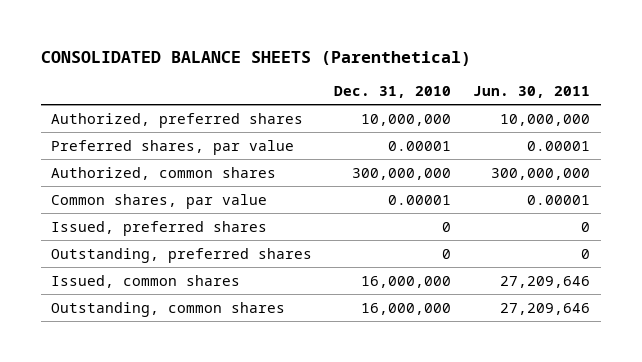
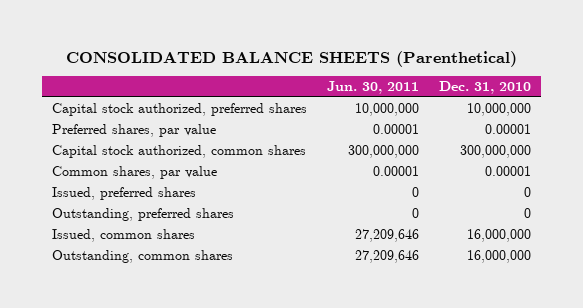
- | Dec. 31, 2010 | Jun. 30, 2011
+ | Jun. 30, 2011 | Dec. 31, 2010
- Authorized, preferred shares | 10,000,000 | 10,000,000
+ Capital stock authorized, preferred shares | 10,000,000 | 10,000,000
- Authorized, common shares | 300,000,000 | 300,000,000
+ Capital stock authorized, common shares | 300,000,000 | 300,000,000

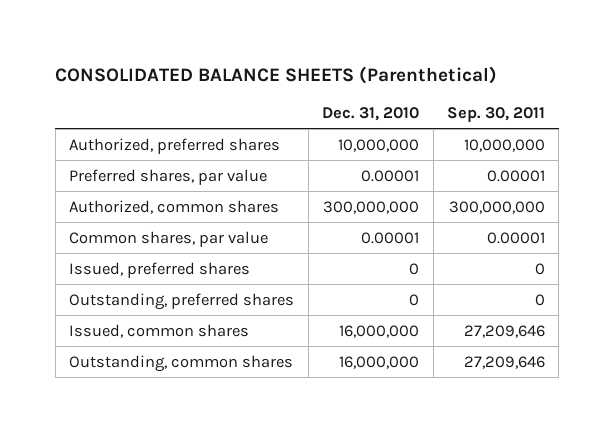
- | Jun. 30, 2011 | Dec. 31, 2010
+ | Dec. 31, 2010 | Sep. 30, 2011
- Capital stock authorized, preferred shares | 10,000,000 | 10,000,000
+ Authorized, preferred shares | 10,000,000 | 10,000,000
- Capital stock authorized, common shares | 300,000,000 | 300,000,000
+ Authorized, common shares | 300,000,000 | 300,000,000

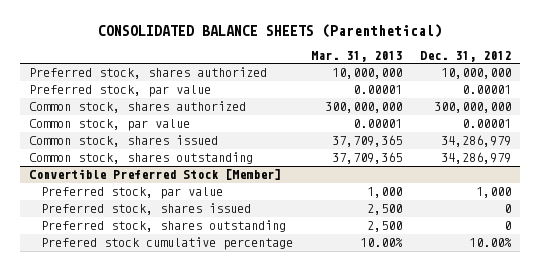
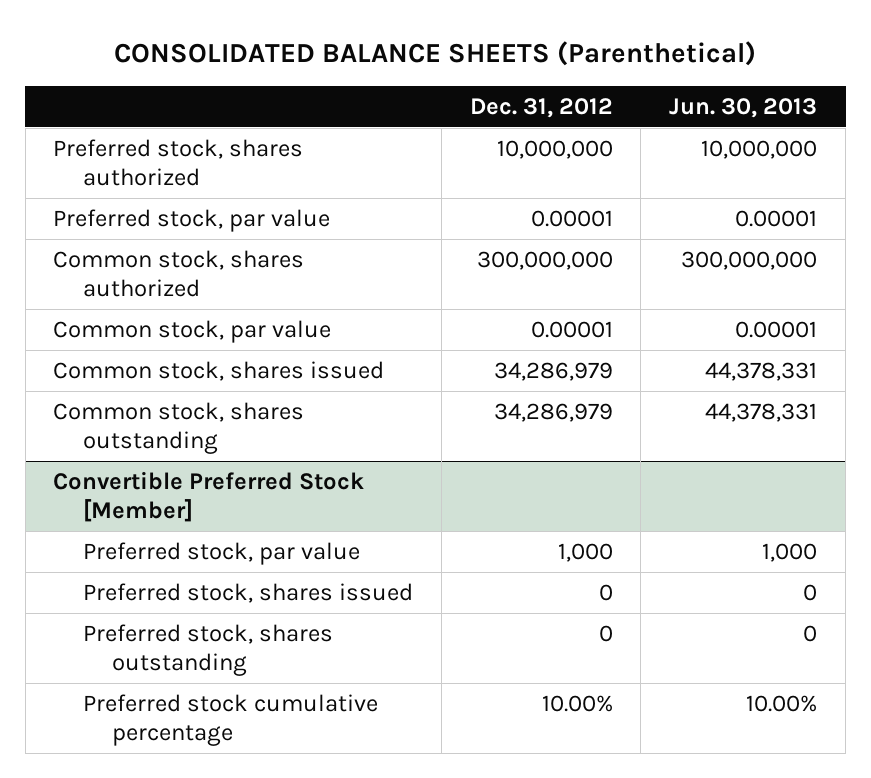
- | Mar. 31, 2013 | Dec. 31, 2012
+ | Dec. 31, 2012 | Jun. 30, 2013
@ Convertible Preferred Stock [Member]
- Prefered stock cumulative percentage | 10.00% | 10.00%
+ Preferred stock cumulative percentage | 10.00% | 10.00%

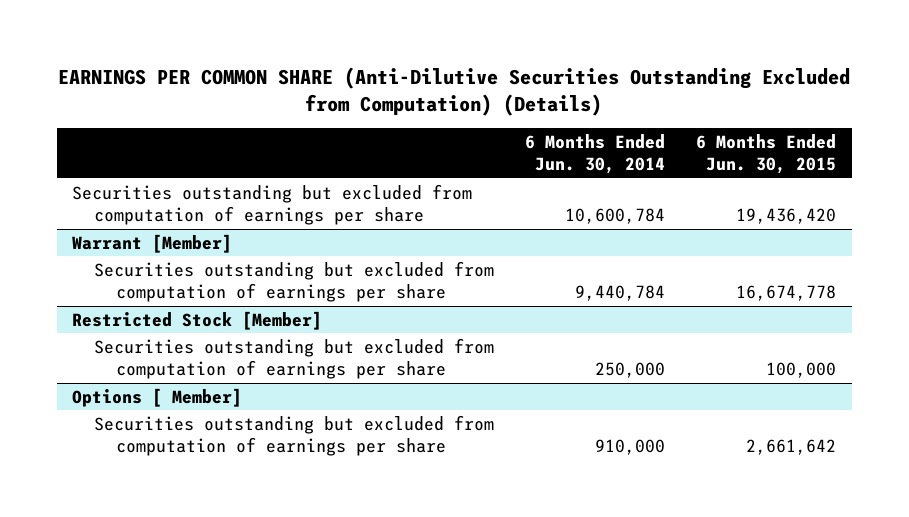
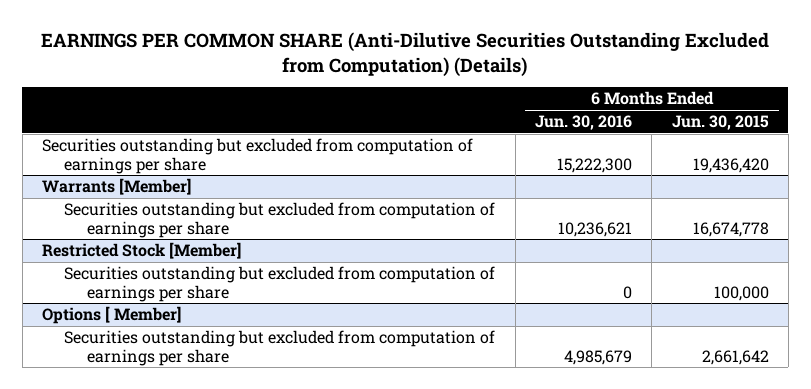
- | 6 Months Ended Jun. 30, 2014 | 6 Months Ended Jun. 30, 2015
+ | 6 Months Ended Jun. 30, 2016 | 6 Months Ended Jun. 30, 2015
- Warrant [Member]
+ Warrants [Member]

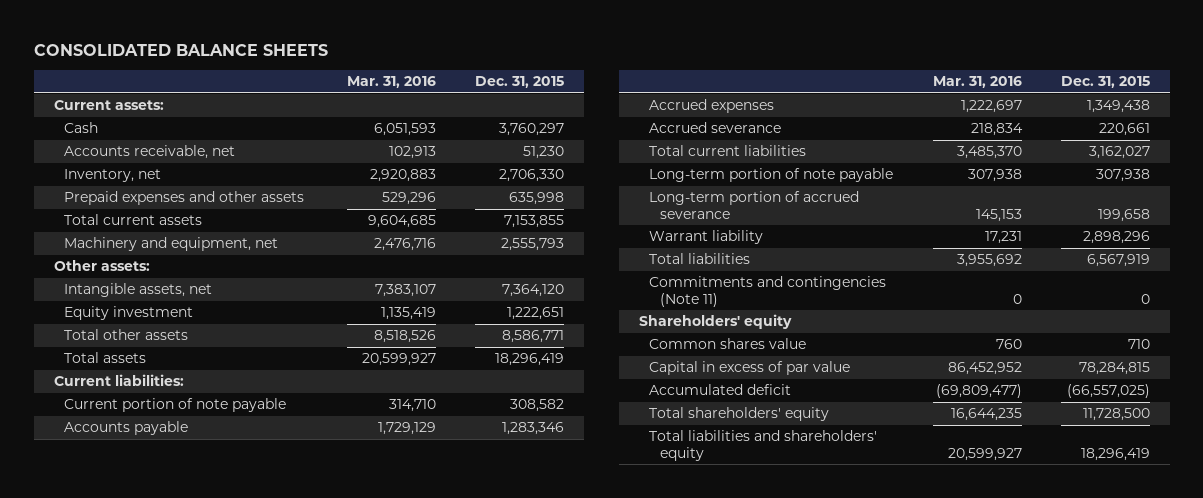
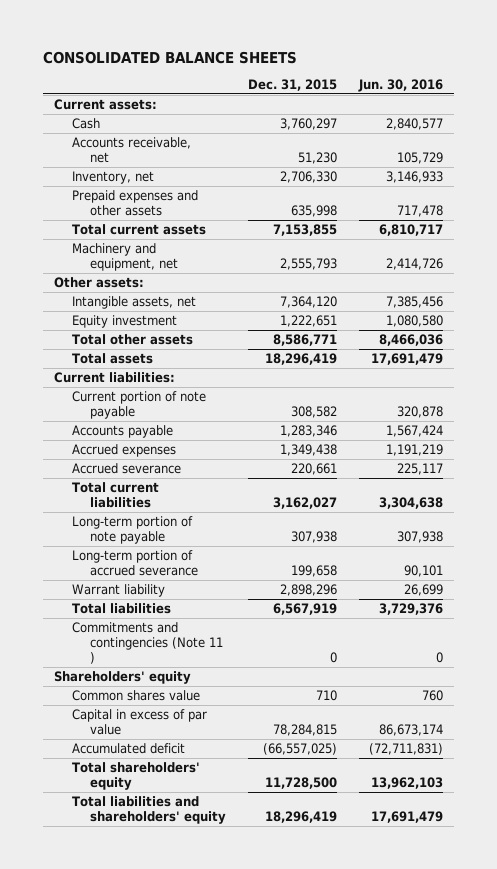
- | Mar. 31, 2016 | Dec. 31, 2015
+ | Dec. 31, 2015 | Jun. 30, 2016
- Commitments and contingencies (Note 11) | 0 | 0
+ Commitments and contingencies (Note 11 ) | 0 | 0

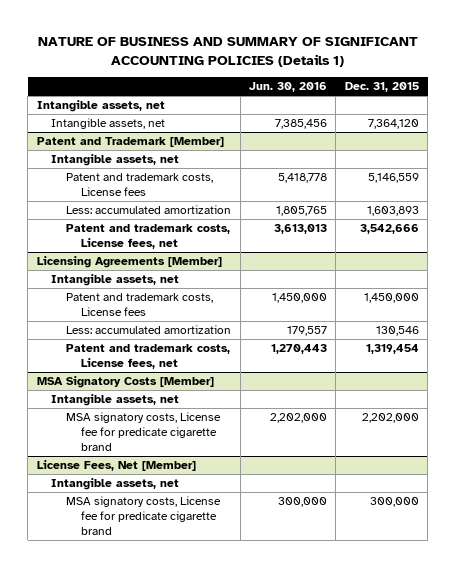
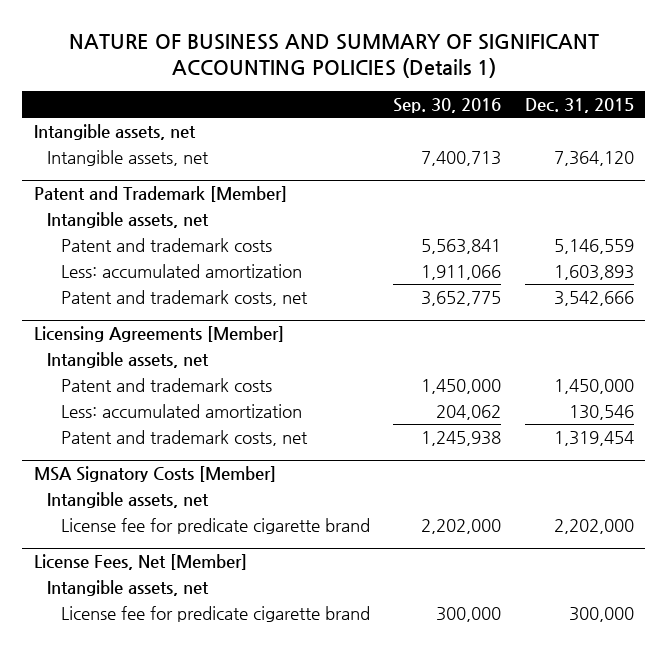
- | Jun. 30, 2016 | Dec. 31, 2015
+ | Sep. 30, 2016 | Dec. 31, 2015
@ Patent and Trademark [Member]
- Patent and trademark costs, License fees | 5,418,778 | 5,146,559
+ Patent and trademark costs | 5,563,841 | 5,146,559
- Patent and trademark costs, License fees, net | 3,613,013 | 3,542,666
+ Patent and trademark costs, net | 3,652,775 | 3,542,666
@ Licensing Agreements [Member]
- Patent and trademark costs, License fees | 1,450,000 | 1,450,000
+ Patent and trademark costs | 1,450,000 | 1,450,000
- Patent and trademark costs, License fees, net | 1,270,443 | 1,319,454
+ Patent and trademark costs, net | 1,245,938 | 1,319,454
@ MSA Signatory Costs [Member]
- MSA signatory costs, License fee for predicate cigarette brand | 2,202,000 | 2,202,000
+ License fee for predicate cigarette brand | 2,202,000 | 2,202,000
@ License Fees, Net [Member]
- MSA signatory costs, License fee for predicate cigarette brand | 300,000 | 300,000
+ License fee for predicate cigarette brand | 300,000 | 300,000

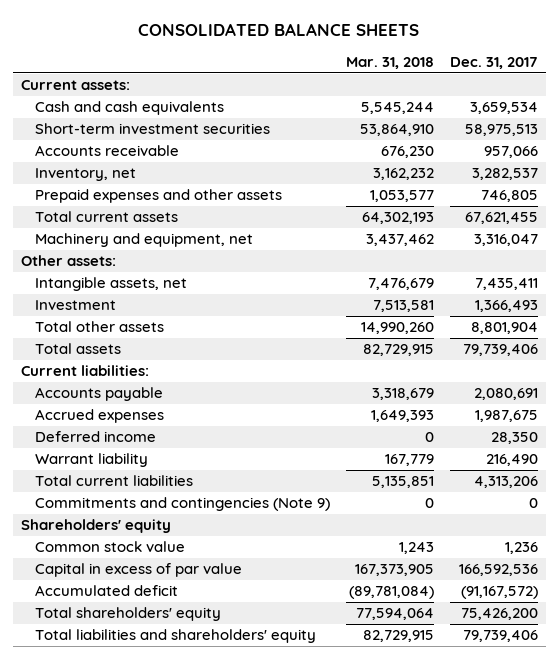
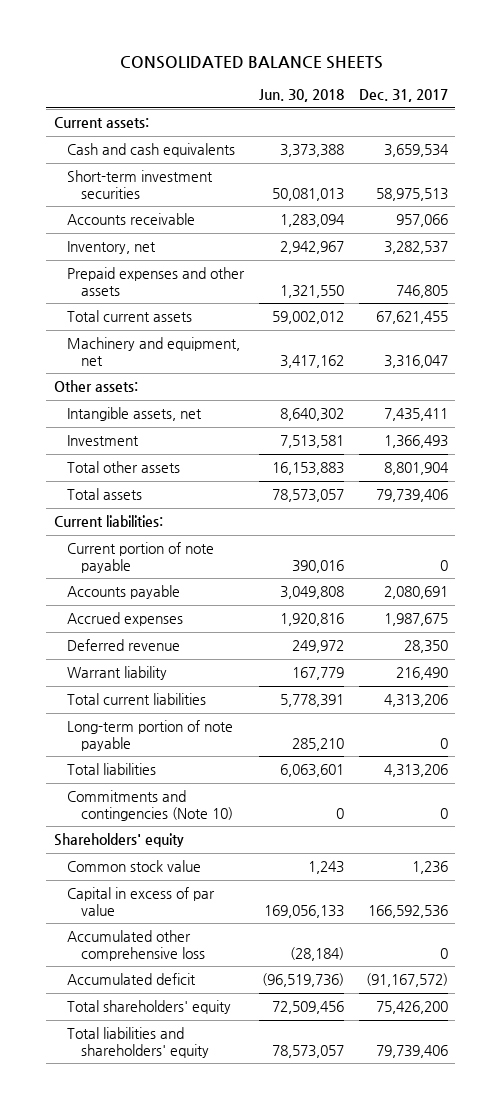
- | Mar. 31, 2018 | Dec. 31, 2017
+ | Jun. 30, 2018 | Dec. 31, 2017
+ Current portion of note payable | 390,016 | 0
- Deferred income | 0 | 28,350
+ Deferred revenue | 249,972 | 28,350
- Commitments and contingencies (Note 9) | 0 | 0
+ Long-term portion of note payable | 285,210 | 0
+ Total liabilities | 6,063,601 | 4,313,206
+ Commitments and contingencies (Note 10) | 0 | 0
+ Accumulated other comprehensive loss | (28,184) | 0

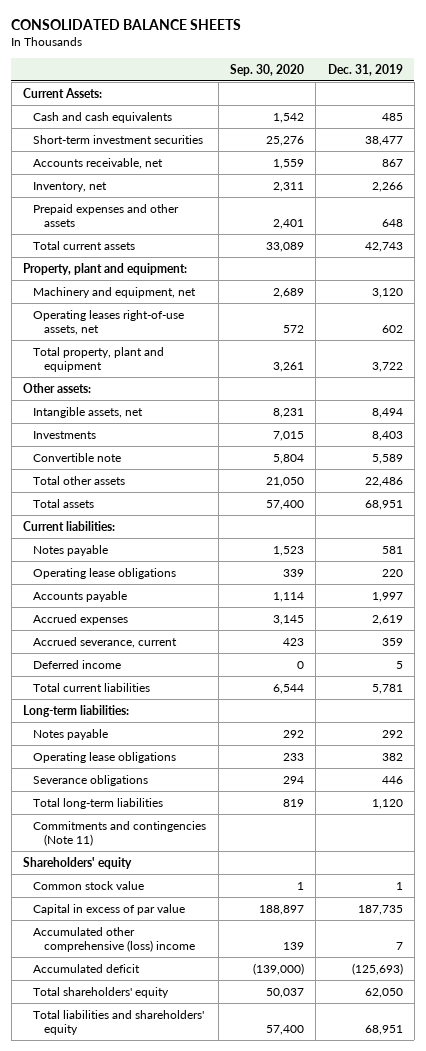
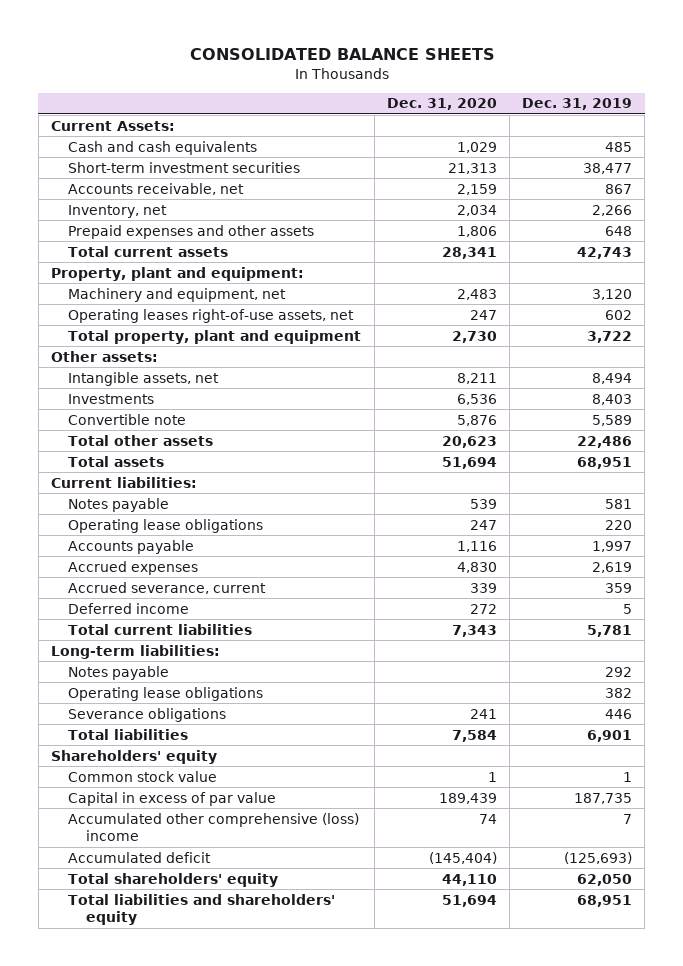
- | Sep. 30, 2020 | Dec. 31, 2019
+ | Dec. 31, 2020 | Dec. 31, 2019
- Total long-term liabilities | 819 | 1,120
- Commitments and contingencies (Note 11)
+ Total liabilities | 7,584 | 6,901

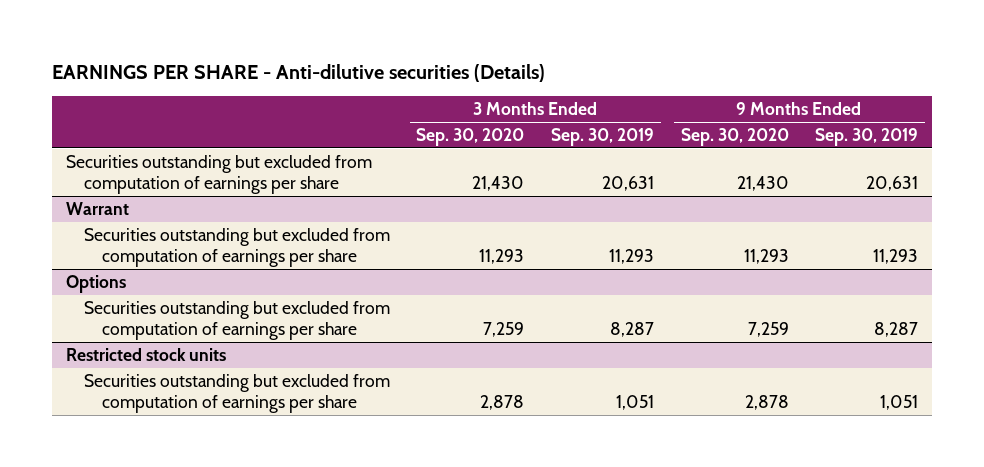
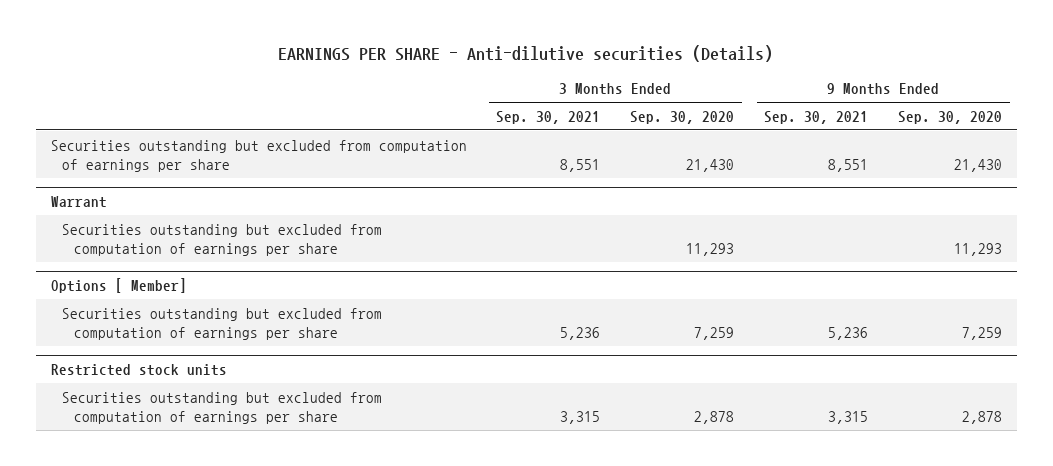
- | 3 Months Ended Sep. 30, 2020 | 3 Months Ended Sep. 30, 2019 | 9 Months Ended Sep. 30, 2020 | 9 Months Ended Sep. 30, 2019
+ | 3 Months Ended Sep. 30, 2021 | 3 Months Ended Sep. 30, 2020 | 9 Months Ended Sep. 30, 2021 | 9 Months Ended Sep. 30, 2020
- Options
+ Options [ Member]

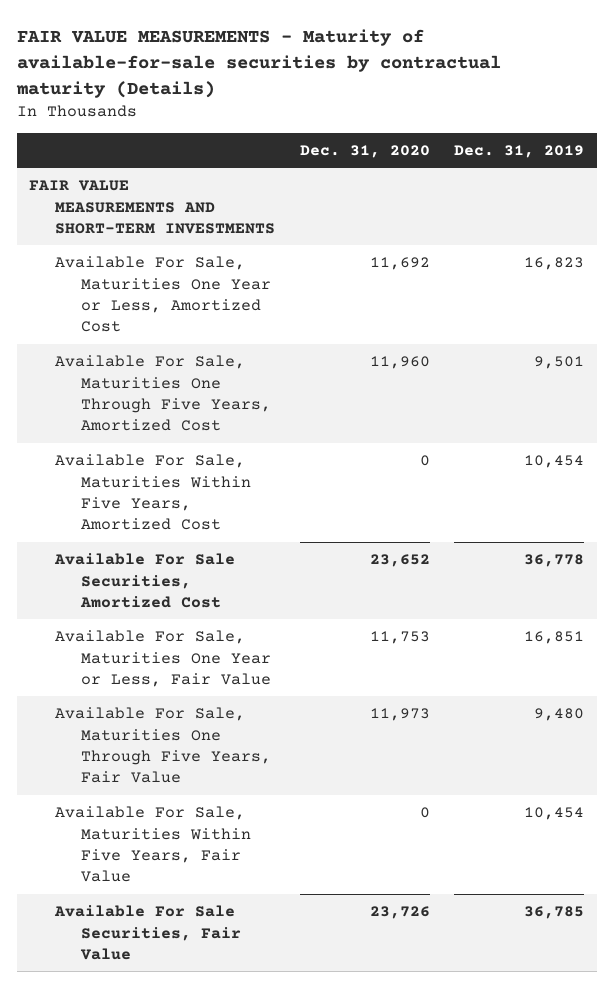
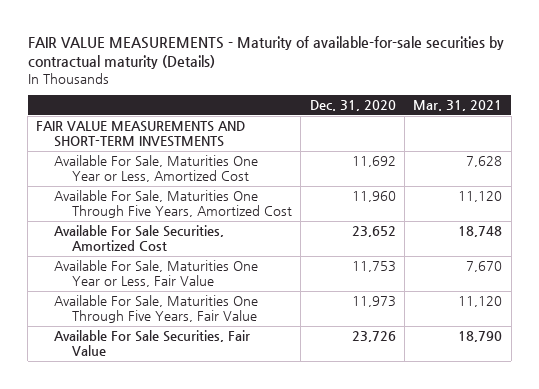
- | Dec. 31, 2020 | Dec. 31, 2019
+ | Dec. 31, 2020 | Mar. 31, 2021
- Available For Sale, Maturities Within Five Years, Amortized Cost | 0 | 10,454
- Available For Sale, Maturities Within Five Years, Fair Value | 0 | 10,454

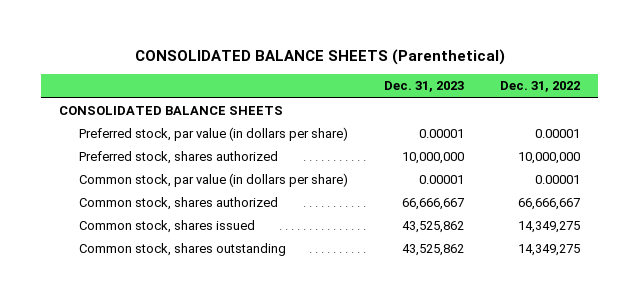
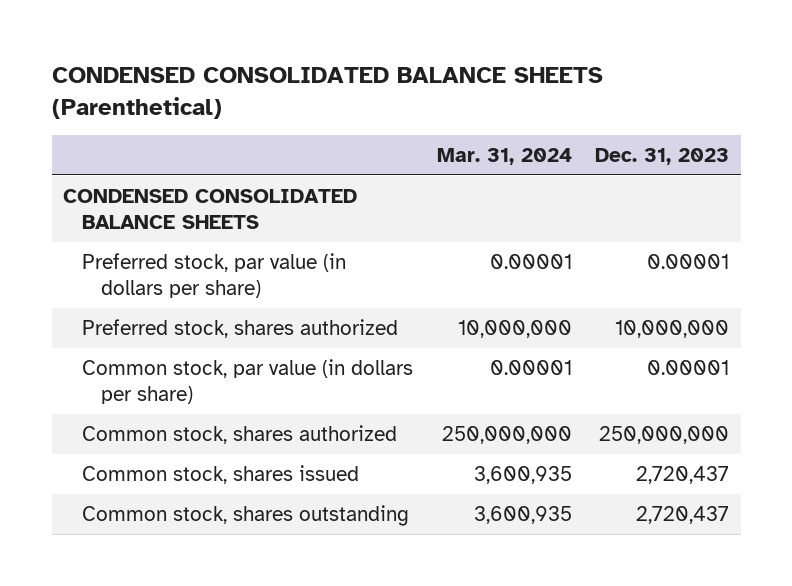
- CONSOLIDATED BALANCE SHEETS (Parenthetical)
+ CONDENSED CONSOLIDATED BALANCE SHEETS (Parenthetical)
- | Dec. 31, 2023 | Dec. 31, 2022
+ | Mar. 31, 2024 | Dec. 31, 2023
- CONSOLIDATED BALANCE SHEETS
+ CONDENSED CONSOLIDATED BALANCE SHEETS
- Common stock, shares authorized | 66,666,667 | 66,666,667
- Common stock, shares issued | 43,525,862 | 14,349,275
- Common stock, shares outstanding | 43,525,862 | 14,349,275
+ Common stock, shares authorized | 250,000,000 | 250,000,000
+ Common stock, shares issued | 3,600,935 | 2,720,437
+ Common stock, shares outstanding | 3,600,935 | 2,720,437

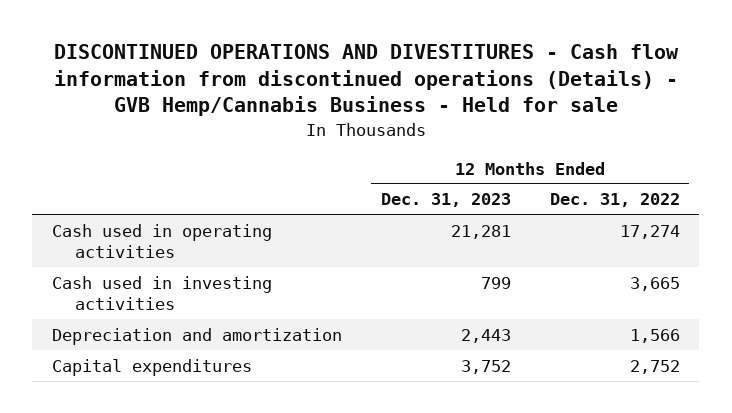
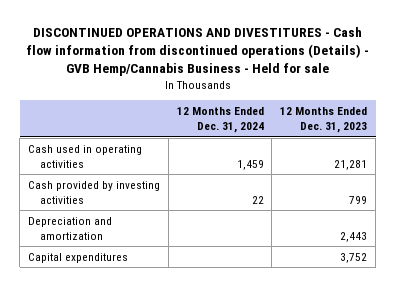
- | 12 Months Ended Dec. 31, 2023 | 12 Months Ended Dec. 31, 2022
+ | 12 Months Ended Dec. 31, 2024 | 12 Months Ended Dec. 31, 2023
- Cash used in investing activities | 799 | 3,665
+ Cash provided by investing activities | 22 | 799

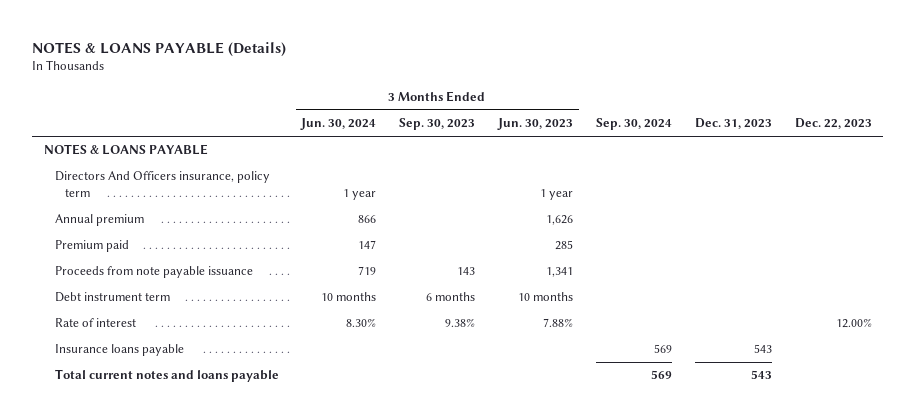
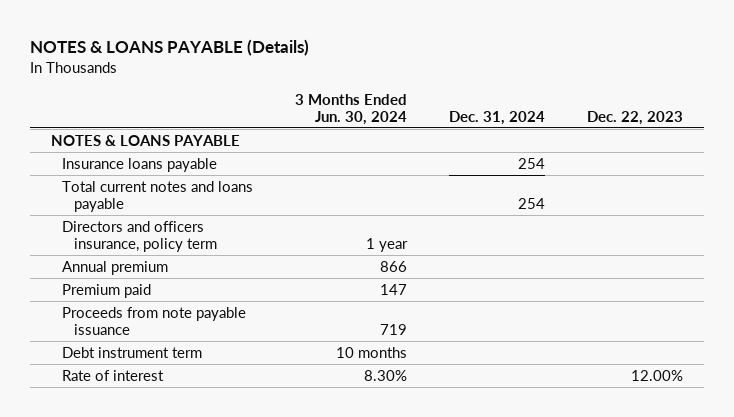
- | 3 Months Ended Jun. 30, 2024 | 3 Months Ended Sep. 30, 2023 | 3 Months Ended Jun. 30, 2023 | Sep. 30, 2024 | Dec. 31, 2023 | Dec. 22, 2023
+ | 3 Months Ended Jun. 30, 2024 | Dec. 31, 2024 | Dec. 22, 2023
- Directors And Officers insurance, policy term | 1 year | | 1 year | | |
moved up: Insurance loans payable | | 254 |
moved up: Total current notes and loans payable | | 254 |
+ Directors and officers insurance, policy term | 1 year | |

